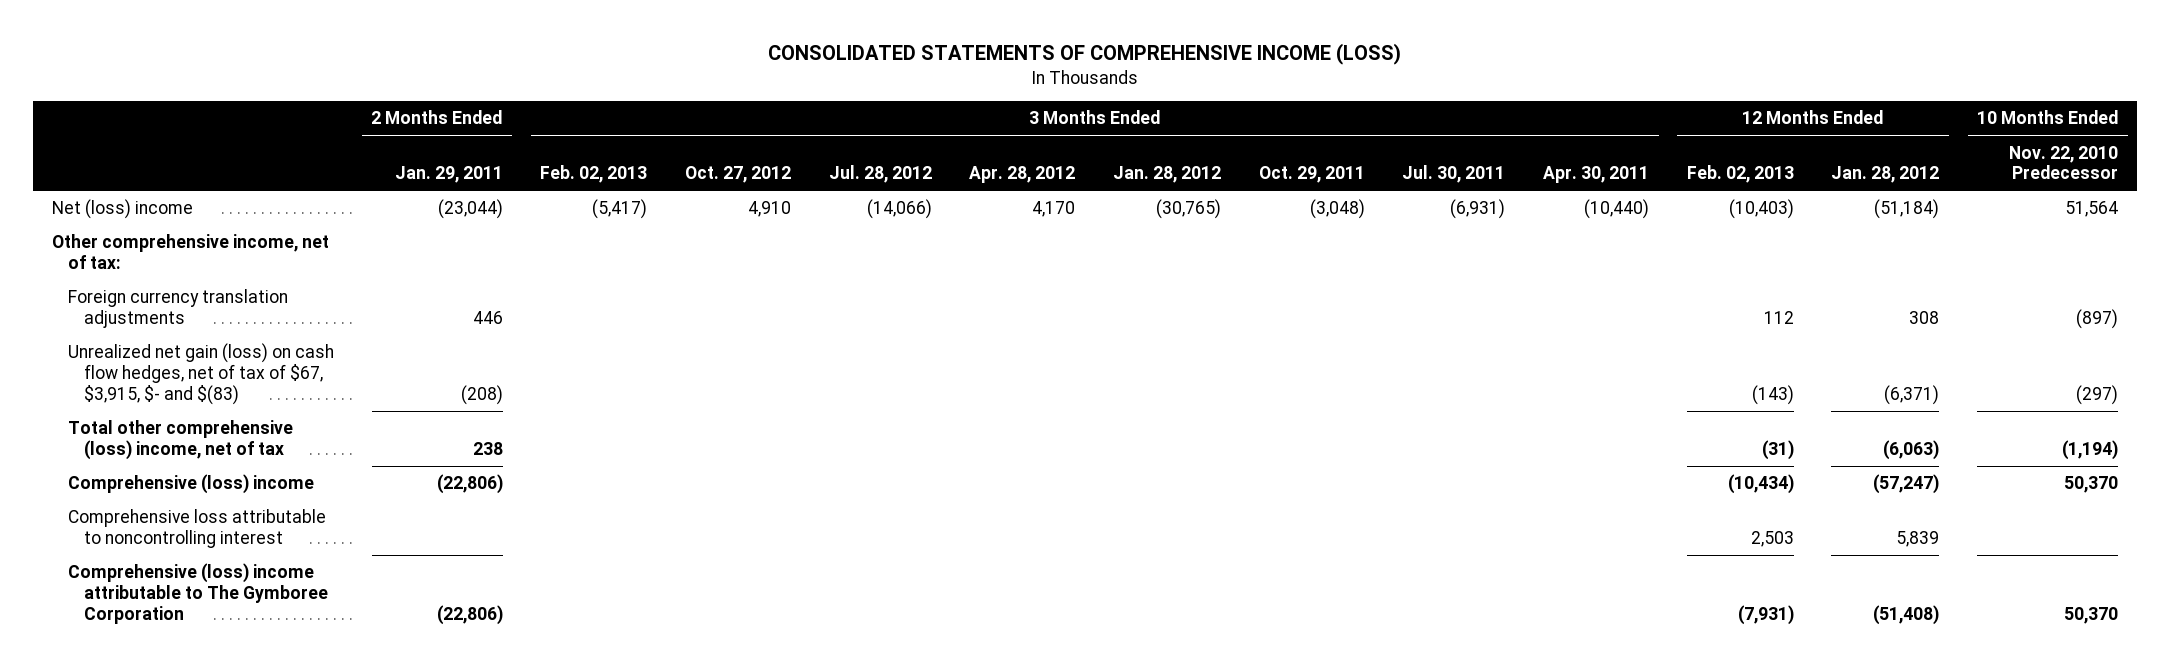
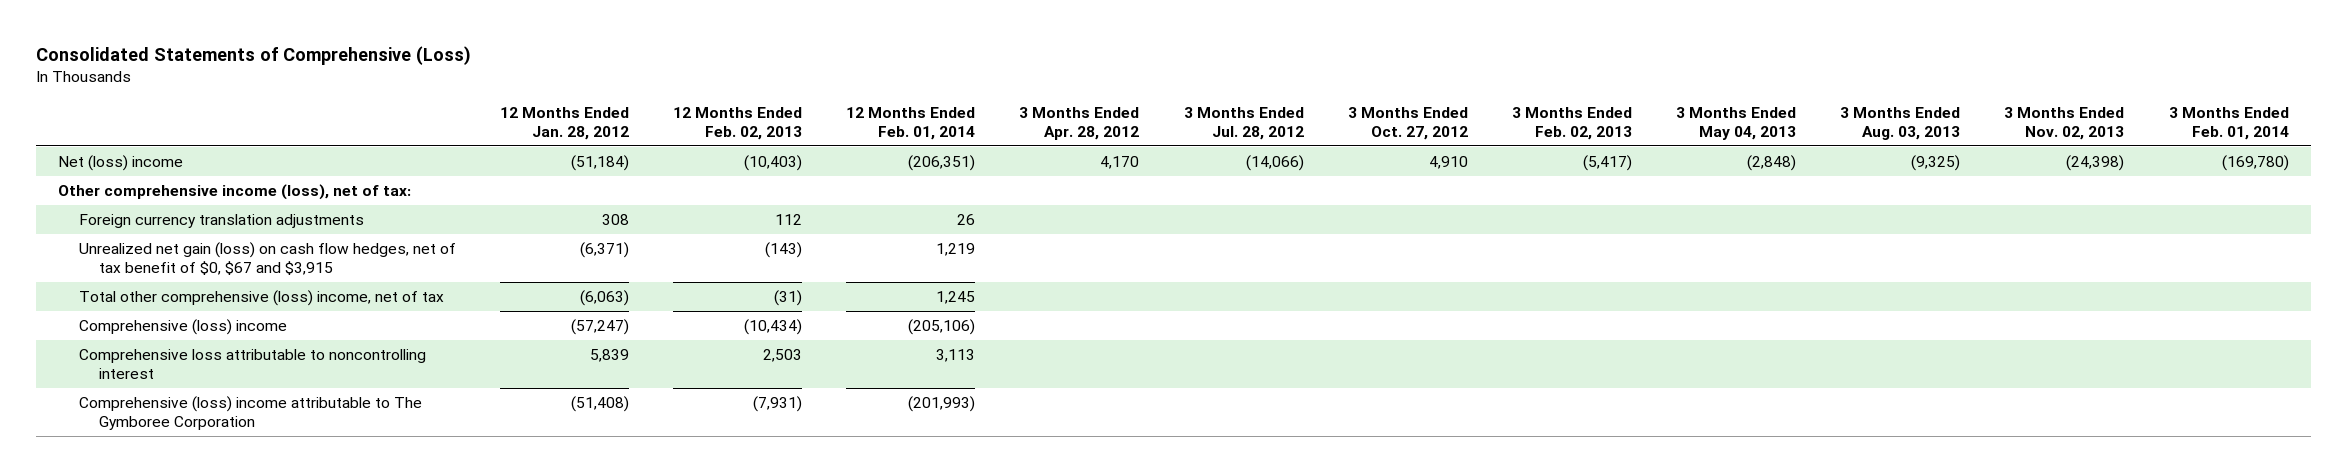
- CONSOLIDATED STATEMENTS OF COMPREHENSIVE INCOME (LOSS)
+ Consolidated Statements of Comprehensive (Loss)
- | 2 Months Ended Jan. 29, 2011 | 3 Months Ended Feb. 02, 2013 | 3 Months Ended Oct. 27, 2012 | 3 Months Ended Jul. 28, 2012 | 3 Months Ended Apr. 28, 2012 | 3 Months Ended Jan. 28, 2012 | 3 Months Ended Oct. 29, 2011 | 3 Months Ended Jul. 30, 2011 | 3 Months Ended Apr. 30, 2011 | 12 Months Ended Feb. 02, 2013 | 12 Months Ended Jan. 28, 2012 | 10 Months Ended Nov. 22, 2010 Predecessor
+ | 12 Months Ended Jan. 28, 2012 | 12 Months Ended Feb. 02, 2013 | 12 Months Ended Feb. 01, 2014 | 3 Months Ended Apr. 28, 2012 | 3 Months Ended Jul. 28, 2012 | 3 Months Ended Oct. 27, 2012 | 3 Months Ended Feb. 02, 2013 | 3 Months Ended May 04, 2013 | 3 Months Ended Aug. 03, 2013 | 3 Months Ended Nov. 02, 2013 | 3 Months Ended Feb. 01, 2014
- Other comprehensive income, net of tax:
+ Other comprehensive income (loss), net of tax:
- Unrealized net gain (loss) on cash flow hedges, net of tax of $67, $3,915, $- and $(83) | (208) | | | | | | | | | (143) | (6,371) | (297)
+ Unrealized net gain (loss) on cash flow hedges, net of tax benefit of $0, $67 and $3,915 | (6,371) | (143) | 1,219 | | | | | | | |

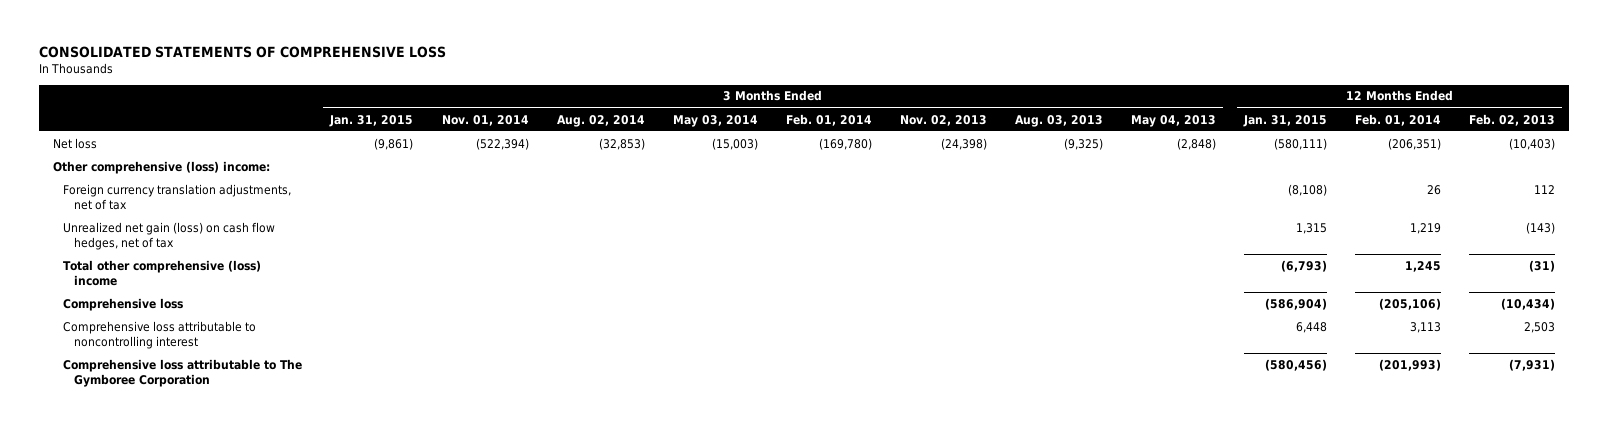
- Consolidated Statements of Comprehensive (Loss)
+ CONSOLIDATED STATEMENTS OF COMPREHENSIVE LOSS
- | 12 Months Ended Jan. 28, 2012 | 12 Months Ended Feb. 02, 2013 | 12 Months Ended Feb. 01, 2014 | 3 Months Ended Apr. 28, 2012 | 3 Months Ended Jul. 28, 2012 | 3 Months Ended Oct. 27, 2012 | 3 Months Ended Feb. 02, 2013 | 3 Months Ended May 04, 2013 | 3 Months Ended Aug. 03, 2013 | 3 Months Ended Nov. 02, 2013 | 3 Months Ended Feb. 01, 2014
+ | 3 Months Ended Jan. 31, 2015 | 3 Months Ended Nov. 01, 2014 | 3 Months Ended Aug. 02, 2014 | 3 Months Ended May 03, 2014 | 3 Months Ended Feb. 01, 2014 | 3 Months Ended Nov. 02, 2013 | 3 Months Ended Aug. 03, 2013 | 3 Months Ended May 04, 2013 | 12 Months Ended Jan. 31, 2015 | 12 Months Ended Feb. 01, 2014 | 12 Months Ended Feb. 02, 2013
- Net (loss) income | (51,184) | (10,403) | (206,351) | 4,170 | (14,066) | 4,910 | (5,417) | (2,848) | (9,325) | (24,398) | (169,780)
- Other comprehensive income (loss), net of tax:
- Foreign currency translation adjustments | 308 | 112 | 26 | | | | | | | |
- Unrealized net gain (loss) on cash flow hedges, net of tax benefit of $0, $67 and $3,915 | (6,371) | (143) | 1,219 | | | | | | | |
- Total other comprehensive (loss) income, net of tax | (6,063) | (31) | 1,245 | | | | | | | |
- Comprehensive (loss) income | (57,247) | (10,434) | (205,106) | | | | | | | |
+ Net loss | (9,861) | (522,394) | (32,853) | (15,003) | (169,780) | (24,398) | (9,325) | (2,848) | (580,111) | (206,351) | (10,403)
+ Other comprehensive (loss) income:
+ Foreign currency translation adjustments, net of tax | | | | | | | | | (8,108) | 26 | 112
+ Unrealized net gain (loss) on cash flow hedges, net of tax | | | | | | | | | 1,315 | 1,219 | (143)
+ Total other comprehensive (loss) income | | | | | | | | | (6,793) | 1,245 | (31)
+ Comprehensive loss | | | | | | | | | (586,904) | (205,106) | (10,434)
- Comprehensive (loss) income attributable to The Gymboree Corporation | (51,408) | (7,931) | (201,993) | | | | | | | |
+ Comprehensive loss attributable to The Gymboree Corporation | | | | | | | | | (580,456) | (201,993) | (7,931)

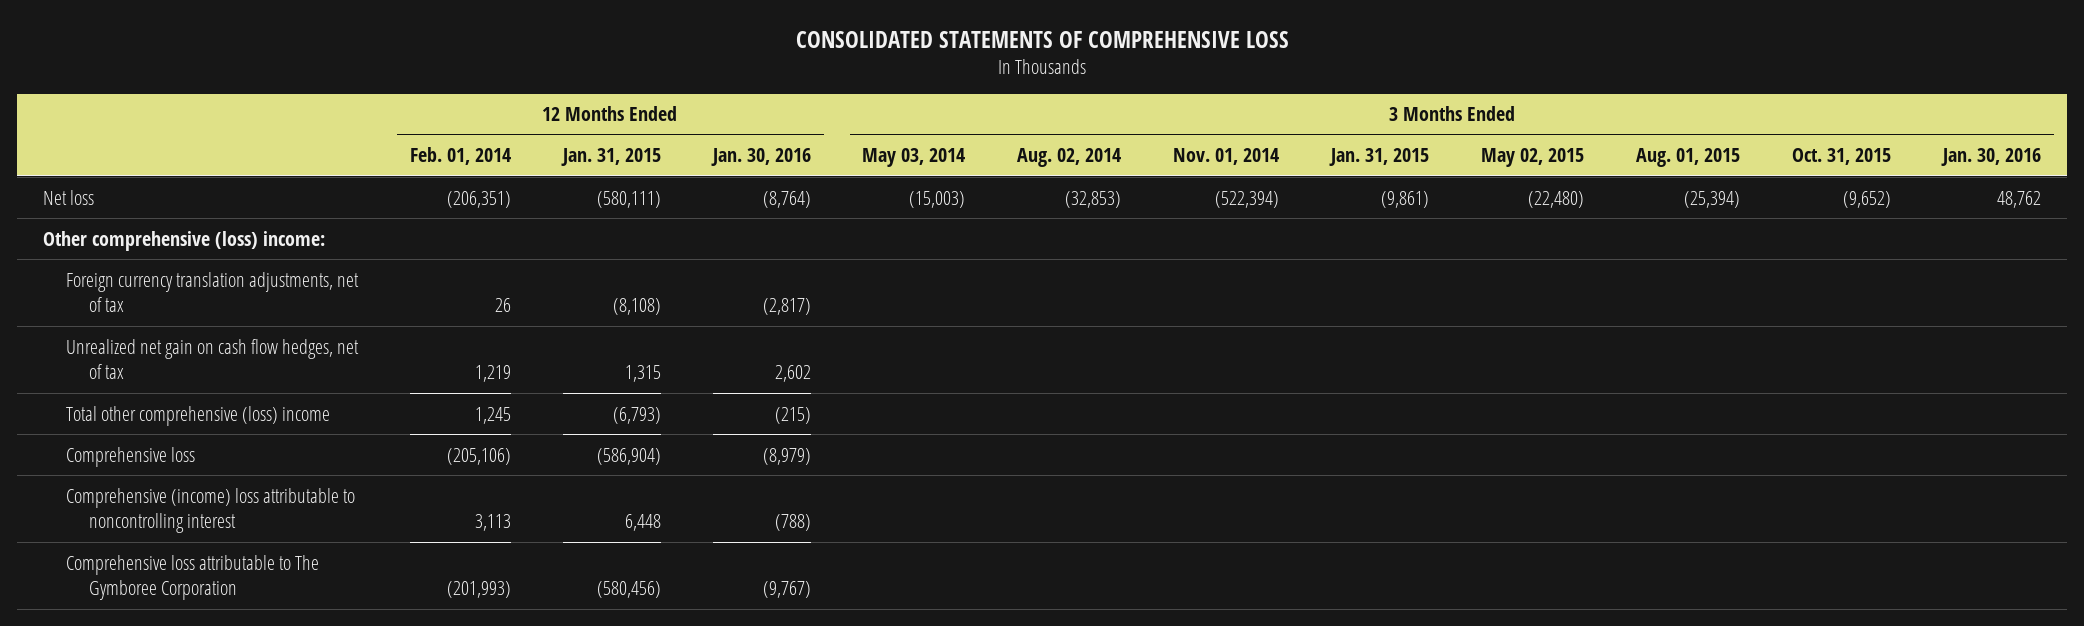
- | 3 Months Ended Jan. 31, 2015 | 3 Months Ended Nov. 01, 2014 | 3 Months Ended Aug. 02, 2014 | 3 Months Ended May 03, 2014 | 3 Months Ended Feb. 01, 2014 | 3 Months Ended Nov. 02, 2013 | 3 Months Ended Aug. 03, 2013 | 3 Months Ended May 04, 2013 | 12 Months Ended Jan. 31, 2015 | 12 Months Ended Feb. 01, 2014 | 12 Months Ended Feb. 02, 2013
+ | 12 Months Ended Feb. 01, 2014 | 12 Months Ended Jan. 31, 2015 | 12 Months Ended Jan. 30, 2016 | 3 Months Ended May 03, 2014 | 3 Months Ended Aug. 02, 2014 | 3 Months Ended Nov. 01, 2014 | 3 Months Ended Jan. 31, 2015 | 3 Months Ended May 02, 2015 | 3 Months Ended Aug. 01, 2015 | 3 Months Ended Oct. 31, 2015 | 3 Months Ended Jan. 30, 2016
- Unrealized net gain (loss) on cash flow hedges, net of tax | | | | | | | | | 1,315 | 1,219 | (143)
+ Unrealized net gain on cash flow hedges, net of tax | 1,219 | 1,315 | 2,602 | | | | | | | |
- Comprehensive loss attributable to noncontrolling interest | | | | | | | | | 6,448 | 3,113 | 2,503
+ Comprehensive (income) loss attributable to noncontrolling interest | 3,113 | 6,448 | (788) | | | | | | | |

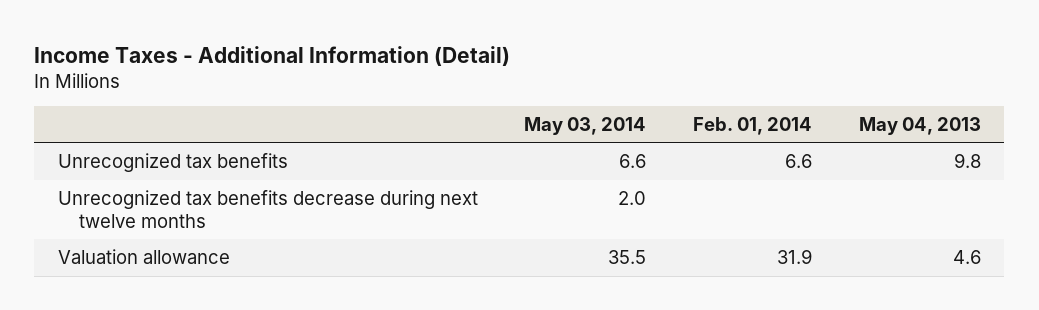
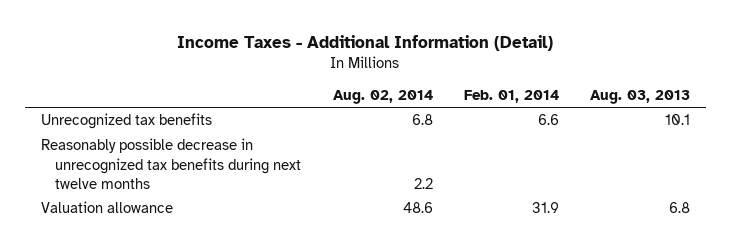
- | May 03, 2014 | Feb. 01, 2014 | May 04, 2013
+ | Aug. 02, 2014 | Feb. 01, 2014 | Aug. 03, 2013
- Unrecognized tax benefits decrease during next twelve months | 2.0 | |
+ Reasonably possible decrease in unrecognized tax benefits during next twelve months | 2.2 | |

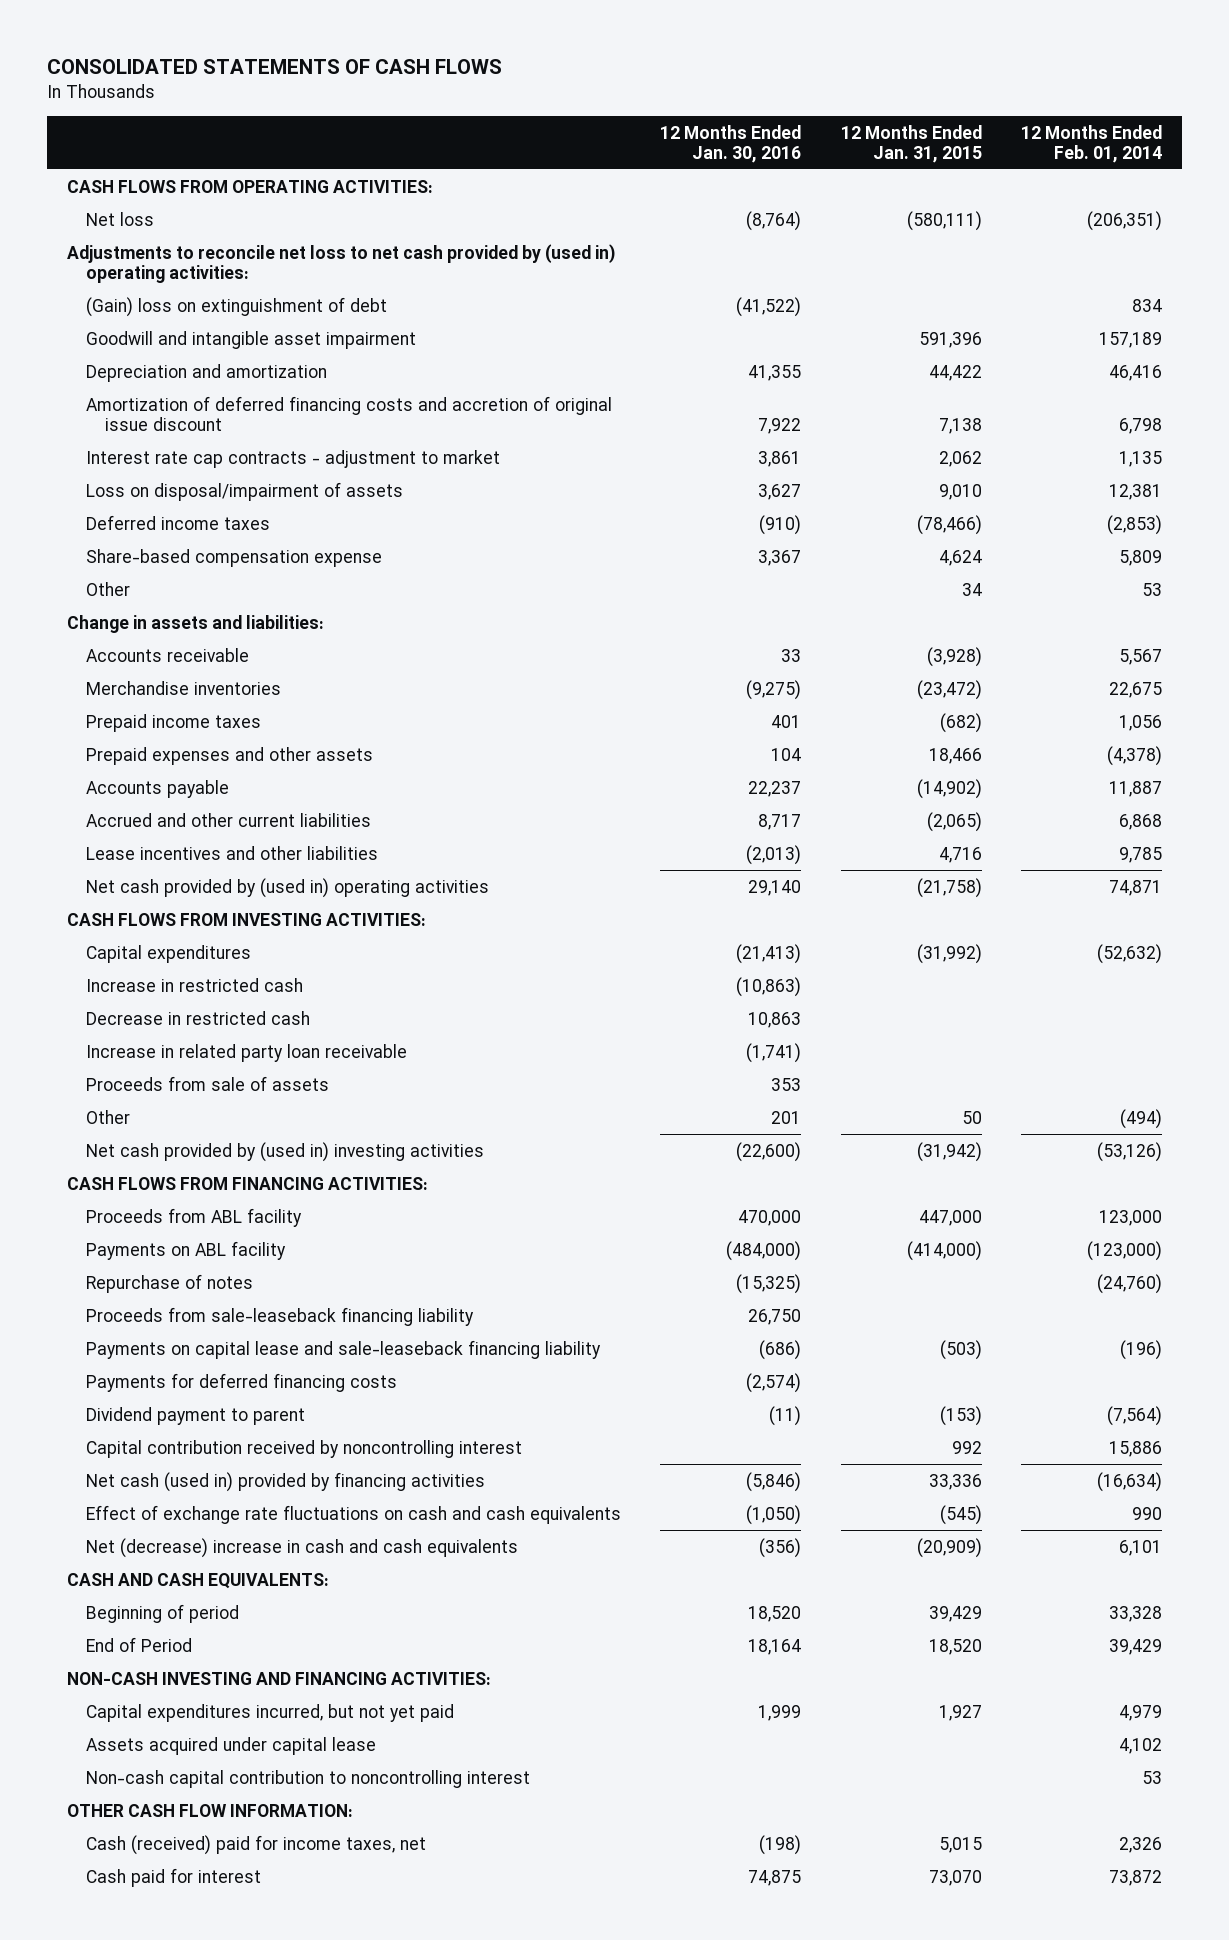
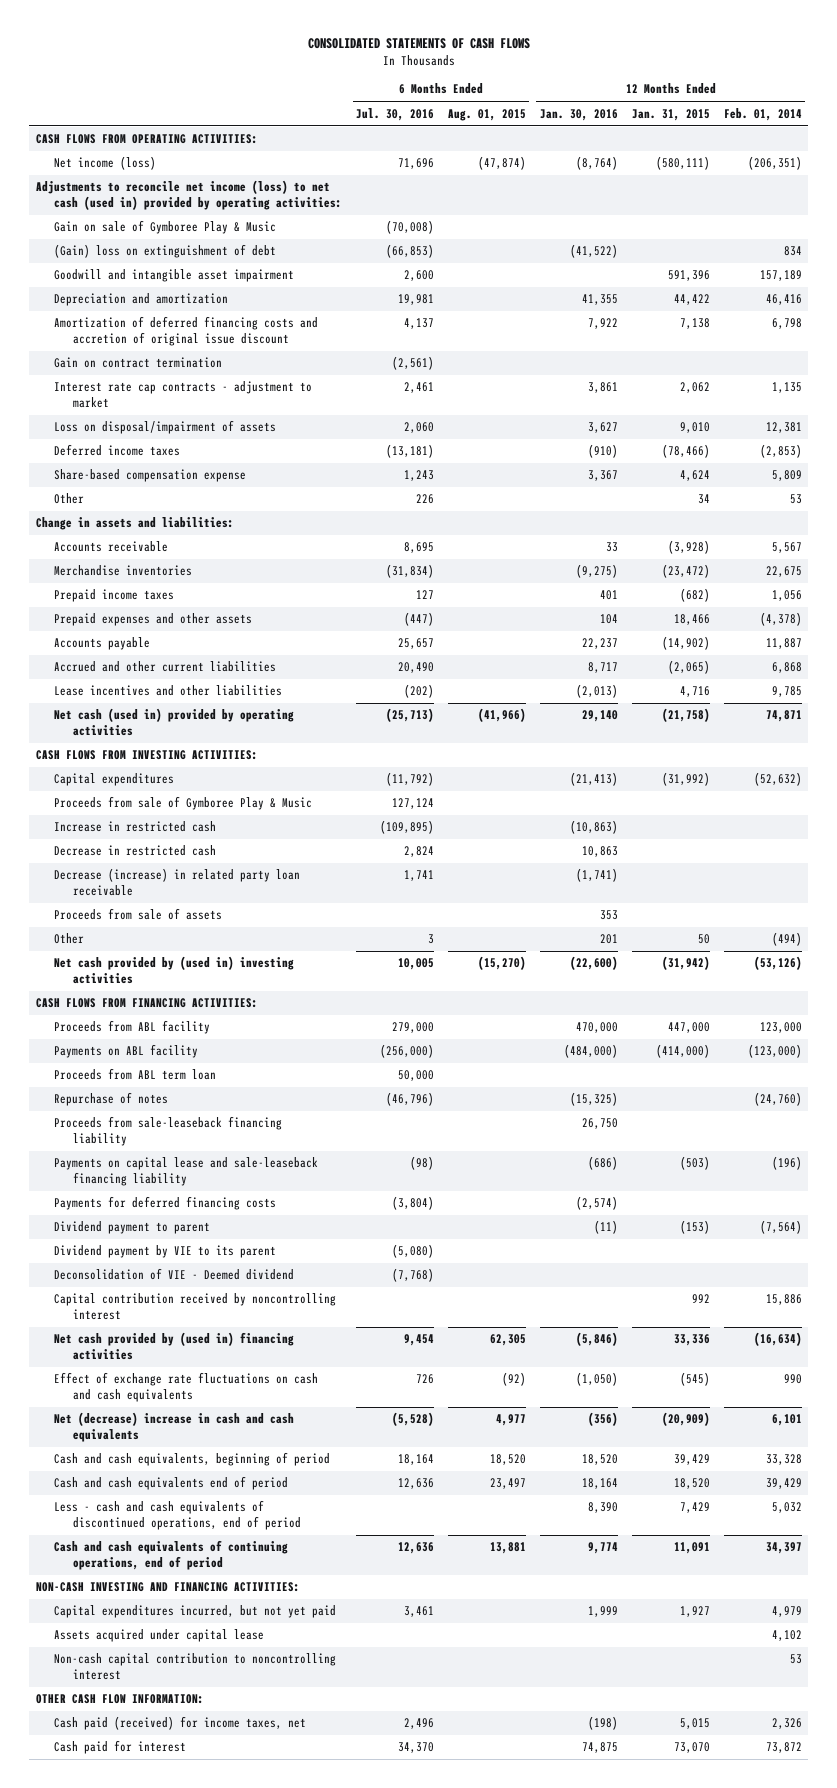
- | 12 Months Ended Jan. 30, 2016 | 12 Months Ended Jan. 31, 2015 | 12 Months Ended Feb. 01, 2014
+ | 6 Months Ended Jul. 30, 2016 | 6 Months Ended Aug. 01, 2015 | 12 Months Ended Jan. 30, 2016 | 12 Months Ended Jan. 31, 2015 | 12 Months Ended Feb. 01, 2014
- Net loss | (8,764) | (580,111) | (206,351)
- Adjustments to reconcile net loss to net cash provided by (used in) operating activities:
+ Net income (loss) | 71,696 | (47,874) | (8,764) | (580,111) | (206,351)
+ Adjustments to reconcile net income (loss) to net cash (used in) provided by operating activities:
+ Gain on sale of Gymboree Play & Music | (70,008) | | | |
+ Gain on contract termination | (2,561) | | | |
- Net cash provided by (used in) operating activities | 29,140 | (21,758) | 74,871
+ Net cash (used in) provided by operating activities | (25,713) | (41,966) | 29,140 | (21,758) | 74,871
+ Proceeds from sale of Gymboree Play & Music | 127,124 | | | |
- Increase in related party loan receivable | (1,741) | |
+ Decrease (increase) in related party loan receivable | 1,741 | | (1,741) | |
+ Proceeds from ABL term loan | 50,000 | | | |
+ Dividend payment by VIE to its parent | (5,080) | | | |
+ Deconsolidation of VIE - Deemed dividend | (7,768) | | | |
- Net cash (used in) provided by financing activities | (5,846) | 33,336 | (16,634)
+ Net cash provided by (used in) financing activities | 9,454 | 62,305 | (5,846) | 33,336 | (16,634)
- CASH AND CASH EQUIVALENTS:
- Beginning of period | 18,520 | 39,429 | 33,328
- End of Period | 18,164 | 18,520 | 39,429
+ Cash and cash equivalents, beginning of period | 18,164 | 18,520 | 18,520 | 39,429 | 33,328
+ Cash and cash equivalents end of period | 12,636 | 23,497 | 18,164 | 18,520 | 39,429
+ Less - cash and cash equivalents of discontinued operations, end of period | | | 8,390 | 7,429 | 5,032
+ Cash and cash equivalents of continuing operations, end of period | 12,636 | 13,881 | 9,774 | 11,091 | 34,397
- Cash (received) paid for income taxes, net | (198) | 5,015 | 2,326
+ Cash paid (received) for income taxes, net | 2,496 | | (198) | 5,015 | 2,326

